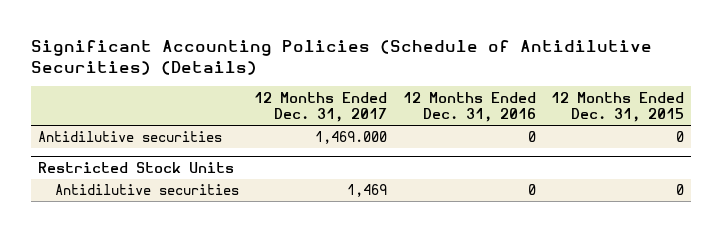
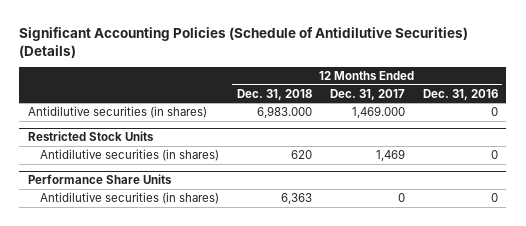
- | 12 Months Ended Dec. 31, 2017 | 12 Months Ended Dec. 31, 2016 | 12 Months Ended Dec. 31, 2015
+ | 12 Months Ended Dec. 31, 2018 | 12 Months Ended Dec. 31, 2017 | 12 Months Ended Dec. 31, 2016
- Antidilutive securities | 1,469.000 | 0 | 0
+ Antidilutive securities (in shares) | 6,983.000 | 1,469.000 | 0
@ Restricted Stock Units
- Antidilutive securities | 1,469 | 0 | 0
+ Antidilutive securities (in shares) | 620 | 1,469 | 0
+ Performance Share Units
+ Antidilutive securities (in shares) | 6,363 | 0 | 0

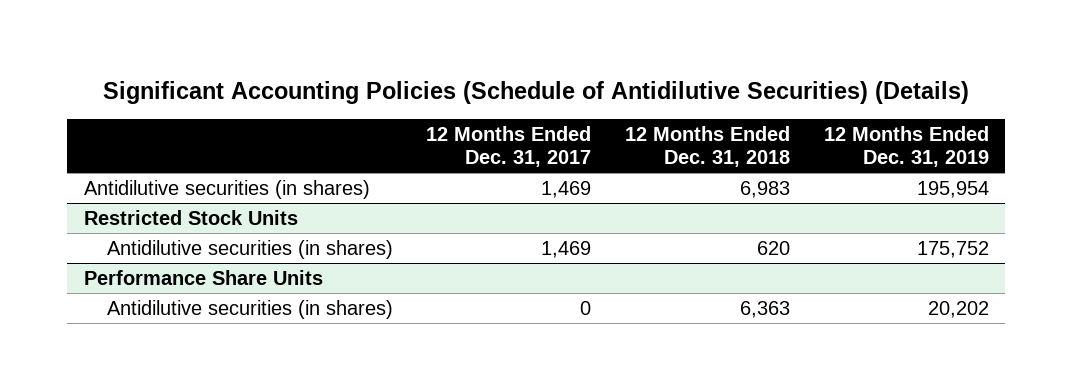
- | 12 Months Ended Dec. 31, 2018 | 12 Months Ended Dec. 31, 2017 | 12 Months Ended Dec. 31, 2016
+ | 12 Months Ended Dec. 31, 2017 | 12 Months Ended Dec. 31, 2018 | 12 Months Ended Dec. 31, 2019
- Antidilutive securities (in shares) | 6,983.000 | 1,469.000 | 0
+ Antidilutive securities (in shares) | 1,469 | 6,983 | 195,954

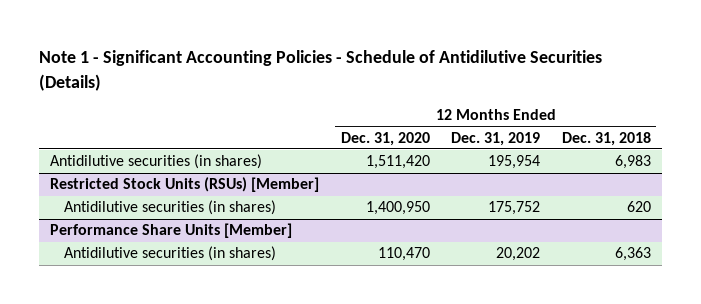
- Significant Accounting Policies (Schedule of Antidilutive Securities) (Details)
+ Note 1 - Significant Accounting Policies - Schedule of Antidilutive Securities (Details)
- | 12 Months Ended Dec. 31, 2017 | 12 Months Ended Dec. 31, 2018 | 12 Months Ended Dec. 31, 2019
+ | 12 Months Ended Dec. 31, 2020 | 12 Months Ended Dec. 31, 2019 | 12 Months Ended Dec. 31, 2018
- Restricted Stock Units
+ Restricted Stock Units (RSUs) [Member]
- Performance Share Units
+ Performance Share Units [Member]

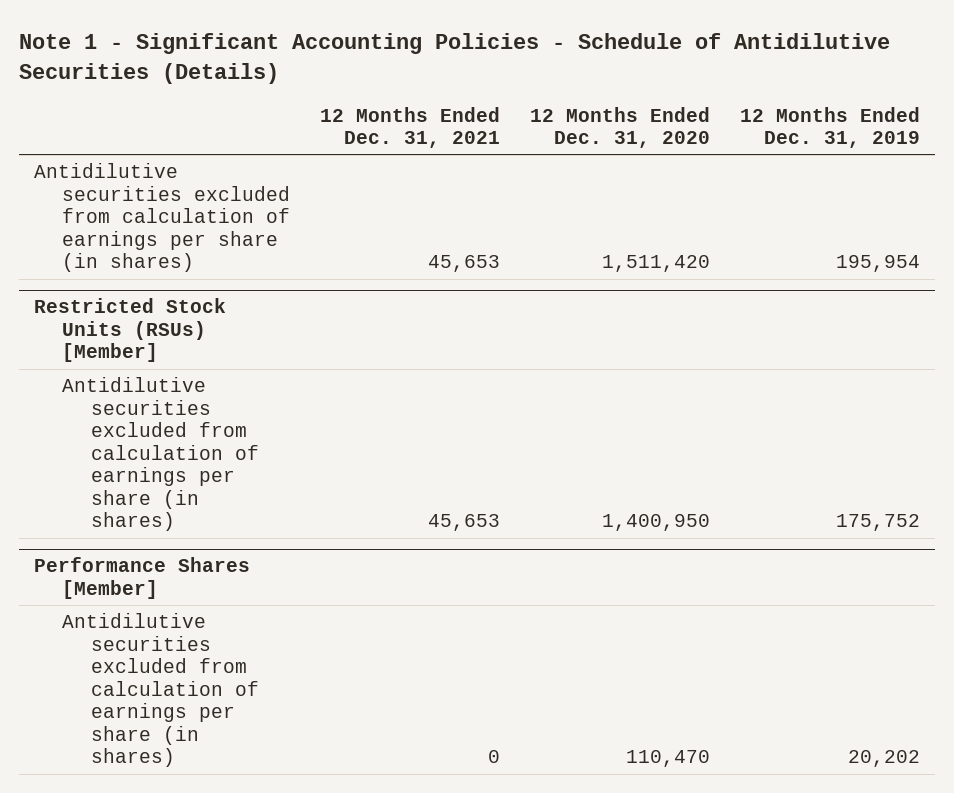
- | 12 Months Ended Dec. 31, 2020 | 12 Months Ended Dec. 31, 2019 | 12 Months Ended Dec. 31, 2018
+ | 12 Months Ended Dec. 31, 2021 | 12 Months Ended Dec. 31, 2020 | 12 Months Ended Dec. 31, 2019
- Antidilutive securities (in shares) | 1,511,420 | 195,954 | 6,983
+ Antidilutive securities excluded from calculation of earnings per share (in shares) | 45,653 | 1,511,420 | 195,954
@ Restricted Stock Units (RSUs) [Member]
- Antidilutive securities (in shares) | 1,400,950 | 175,752 | 620
- Performance Share Units [Member]
- Antidilutive securities (in shares) | 110,470 | 20,202 | 6,363
@ Restricted Stock Units (RSUs) [Member]
+ Antidilutive securities excluded from calculation of earnings per share (in shares) | 45,653 | 1,400,950 | 175,752
+ Performance Shares [Member]
+ Antidilutive securities excluded from calculation of earnings per share (in shares) | 0 | 110,470 | 20,202

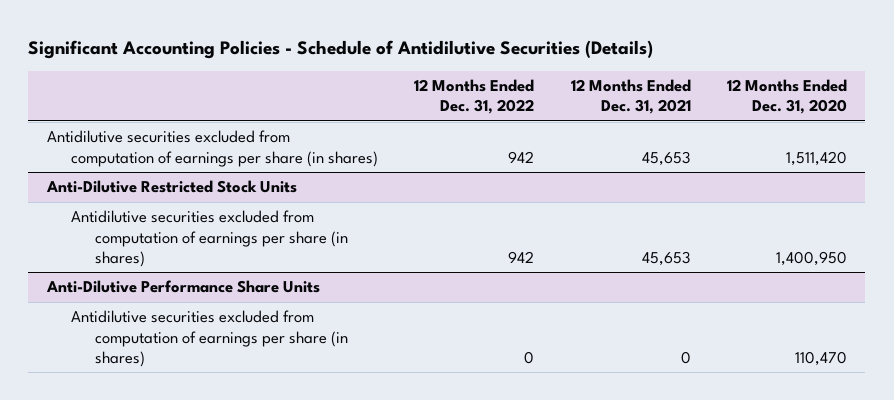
- Note 1 - Significant Accounting Policies - Schedule of Antidilutive Securities (Details)
+ Significant Accounting Policies - Schedule of Antidilutive Securities (Details)
- | 12 Months Ended Dec. 31, 2021 | 12 Months Ended Dec. 31, 2020 | 12 Months Ended Dec. 31, 2019
+ | 12 Months Ended Dec. 31, 2022 | 12 Months Ended Dec. 31, 2021 | 12 Months Ended Dec. 31, 2020
- Antidilutive securities excluded from calculation of earnings per share (in shares) | 45,653 | 1,511,420 | 195,954
- Restricted Stock Units (RSUs) [Member]
- Antidilutive securities excluded from calculation of earnings per share (in shares) | 45,653 | 1,400,950 | 175,752
- Performance Shares [Member]
- Antidilutive securities excluded from calculation of earnings per share (in shares) | 0 | 110,470 | 20,202
+ Antidilutive securities excluded from computation of earnings per share (in shares) | 942 | 45,653 | 1,511,420
+ Anti-Dilutive Restricted Stock Units
+ Antidilutive securities excluded from computation of earnings per share (in shares) | 942 | 45,653 | 1,400,950
+ Anti-Dilutive Performance Share Units
+ Antidilutive securities excluded from computation of earnings per share (in shares) | 0 | 0 | 110,470

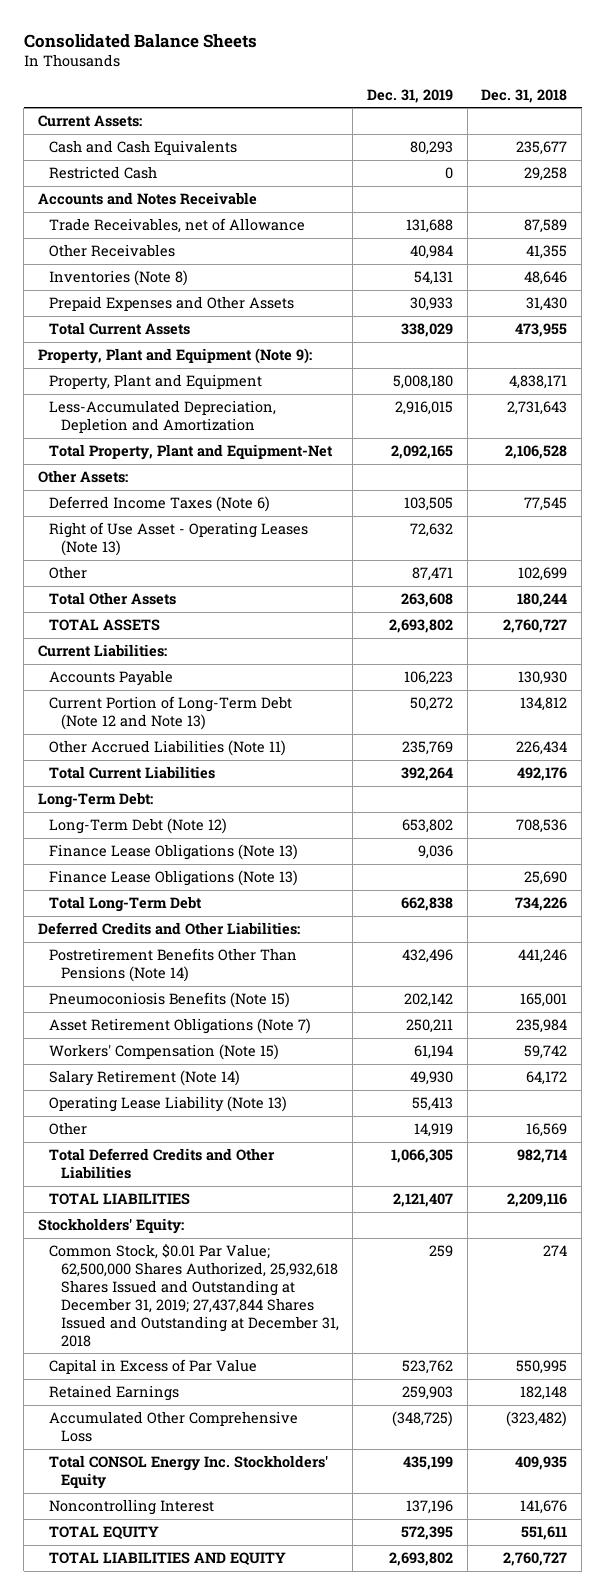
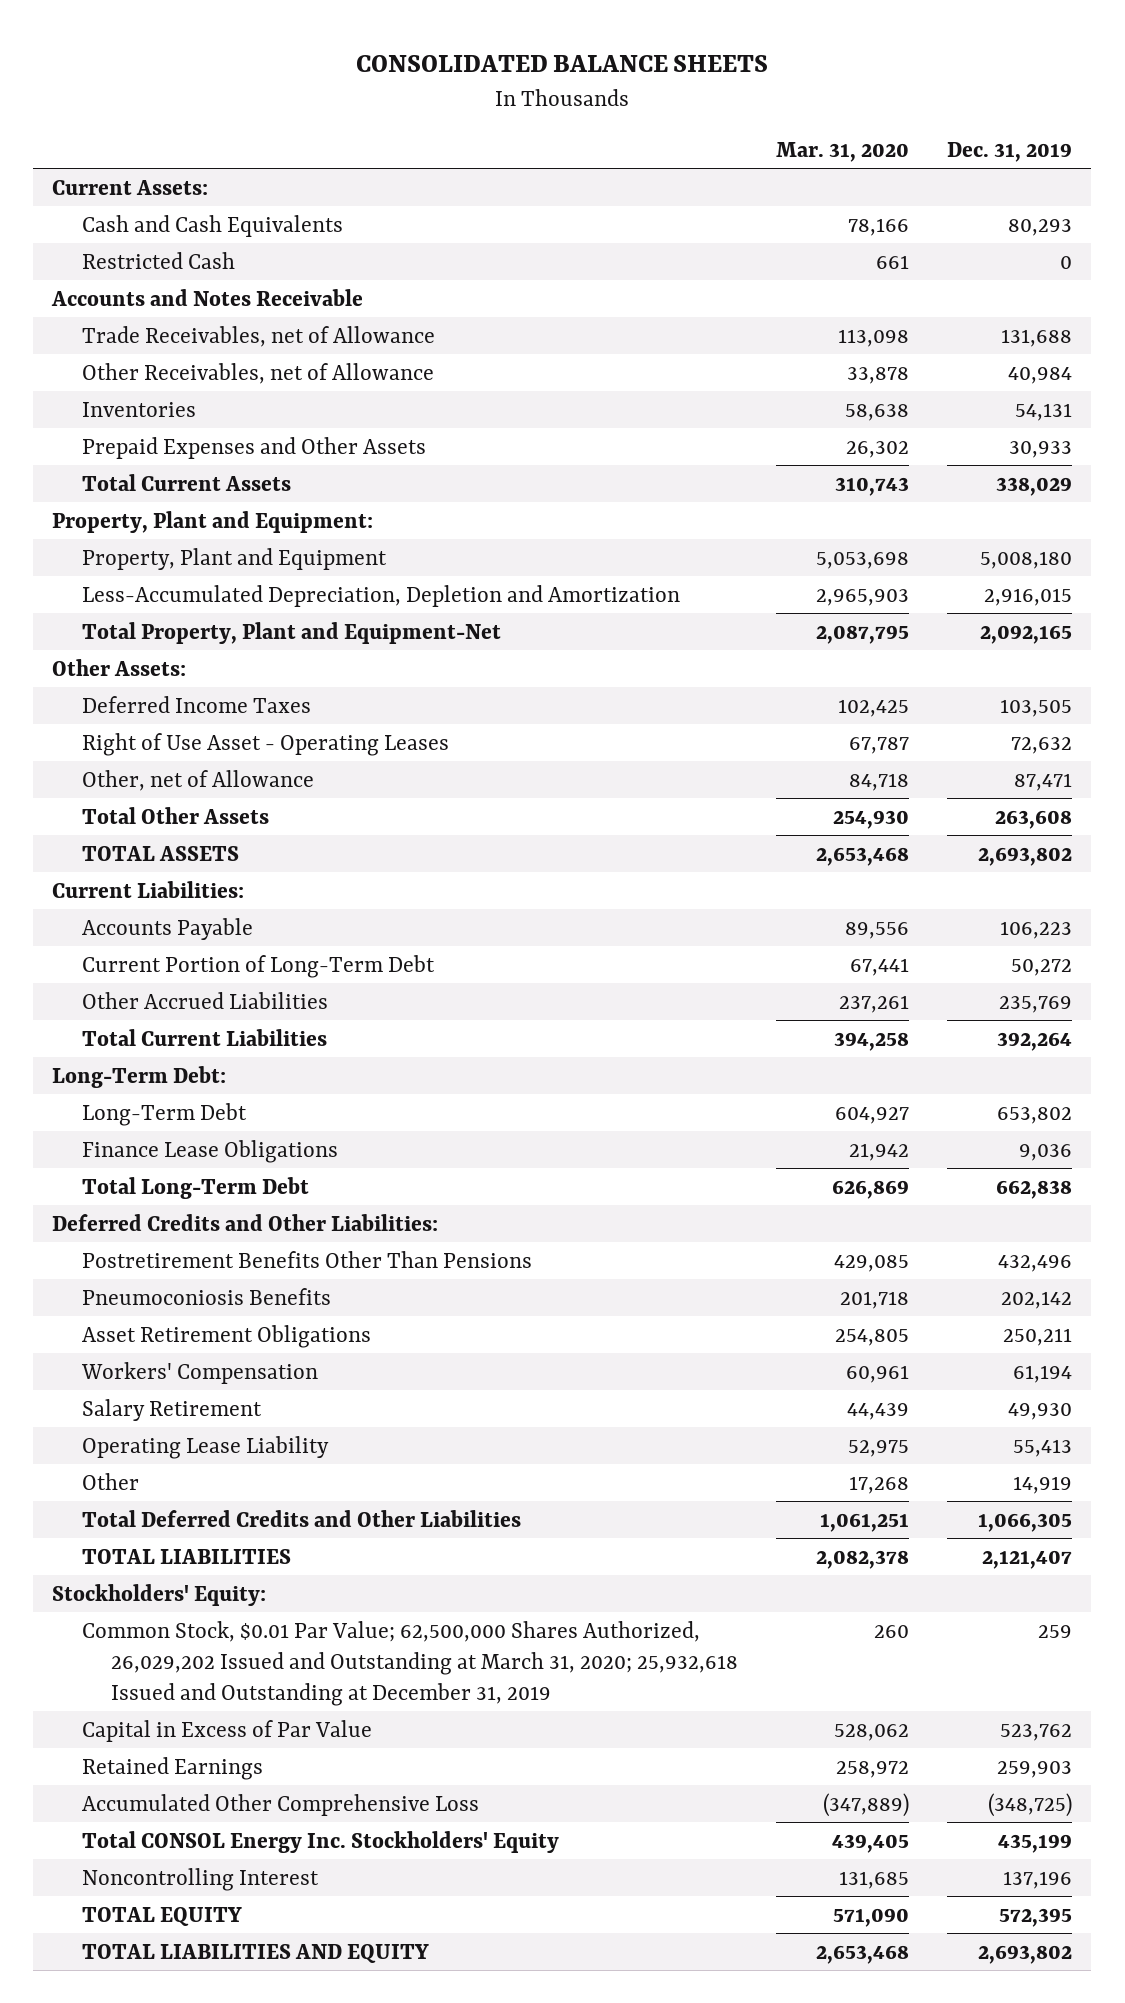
- Consolidated Balance Sheets
+ CONSOLIDATED BALANCE SHEETS
- | Dec. 31, 2019 | Dec. 31, 2018
+ | Mar. 31, 2020 | Dec. 31, 2019
- Other Receivables | 40,984 | 41,355
- Inventories (Note 8) | 54,131 | 48,646
+ Other Receivables, net of Allowance | 33,878 | 40,984
+ Inventories | 58,638 | 54,131
- Property, Plant and Equipment (Note 9):
+ Property, Plant and Equipment:
- Deferred Income Taxes (Note 6) | 103,505 | 77,545
- Right of Use Asset - Operating Leases (Note 13) | 72,632 |
- Other | 87,471 | 102,699
+ Deferred Income Taxes | 102,425 | 103,505
+ Right of Use Asset - Operating Leases | 67,787 | 72,632
+ Other, net of Allowance | 84,718 | 87,471
- Current Portion of Long-Term Debt (Note 12 and Note 13) | 50,272 | 134,812
- Other Accrued Liabilities (Note 11) | 235,769 | 226,434
+ Current Portion of Long-Term Debt | 67,441 | 50,272
+ Other Accrued Liabilities | 237,261 | 235,769
- Long-Term Debt (Note 12) | 653,802 | 708,536
- Finance Lease Obligations (Note 13) | 9,036 |
- Finance Lease Obligations (Note 13) | | 25,690
+ Long-Term Debt | 604,927 | 653,802
+ Finance Lease Obligations | 21,942 | 9,036
- Postretirement Benefits Other Than Pensions (Note 14) | 432,496 | 441,246
- Pneumoconiosis Benefits (Note 15) | 202,142 | 165,001
- Asset Retirement Obligations (Note 7) | 250,211 | 235,984
- Workers' Compensation (Note 15) | 61,194 | 59,742
- Salary Retirement (Note 14) | 49,930 | 64,172
- Operating Lease Liability (Note 13) | 55,413 |
+ Postretirement Benefits Other Than Pensions | 429,085 | 432,496
+ Pneumoconiosis Benefits | 201,718 | 202,142
+ Asset Retirement Obligations | 254,805 | 250,211
+ Workers' Compensation | 60,961 | 61,194
+ Salary Retirement | 44,439 | 49,930
+ Operating Lease Liability | 52,975 | 55,413
- Common Stock, $0.01 Par Value; 62,500,000 Shares Authorized, 25,932,618 Shares Issued and Outstanding at December 31, 2019; 27,437,844 Shares Issued and Outstanding at December 31, 2018 | 259 | 274
+ Common Stock, $0.01 Par Value; 62,500,000 Shares Authorized, 26,029,202 Issued and Outstanding at March 31, 2020; 25,932,618 Issued and Outstanding at December 31, 2019 | 260 | 259

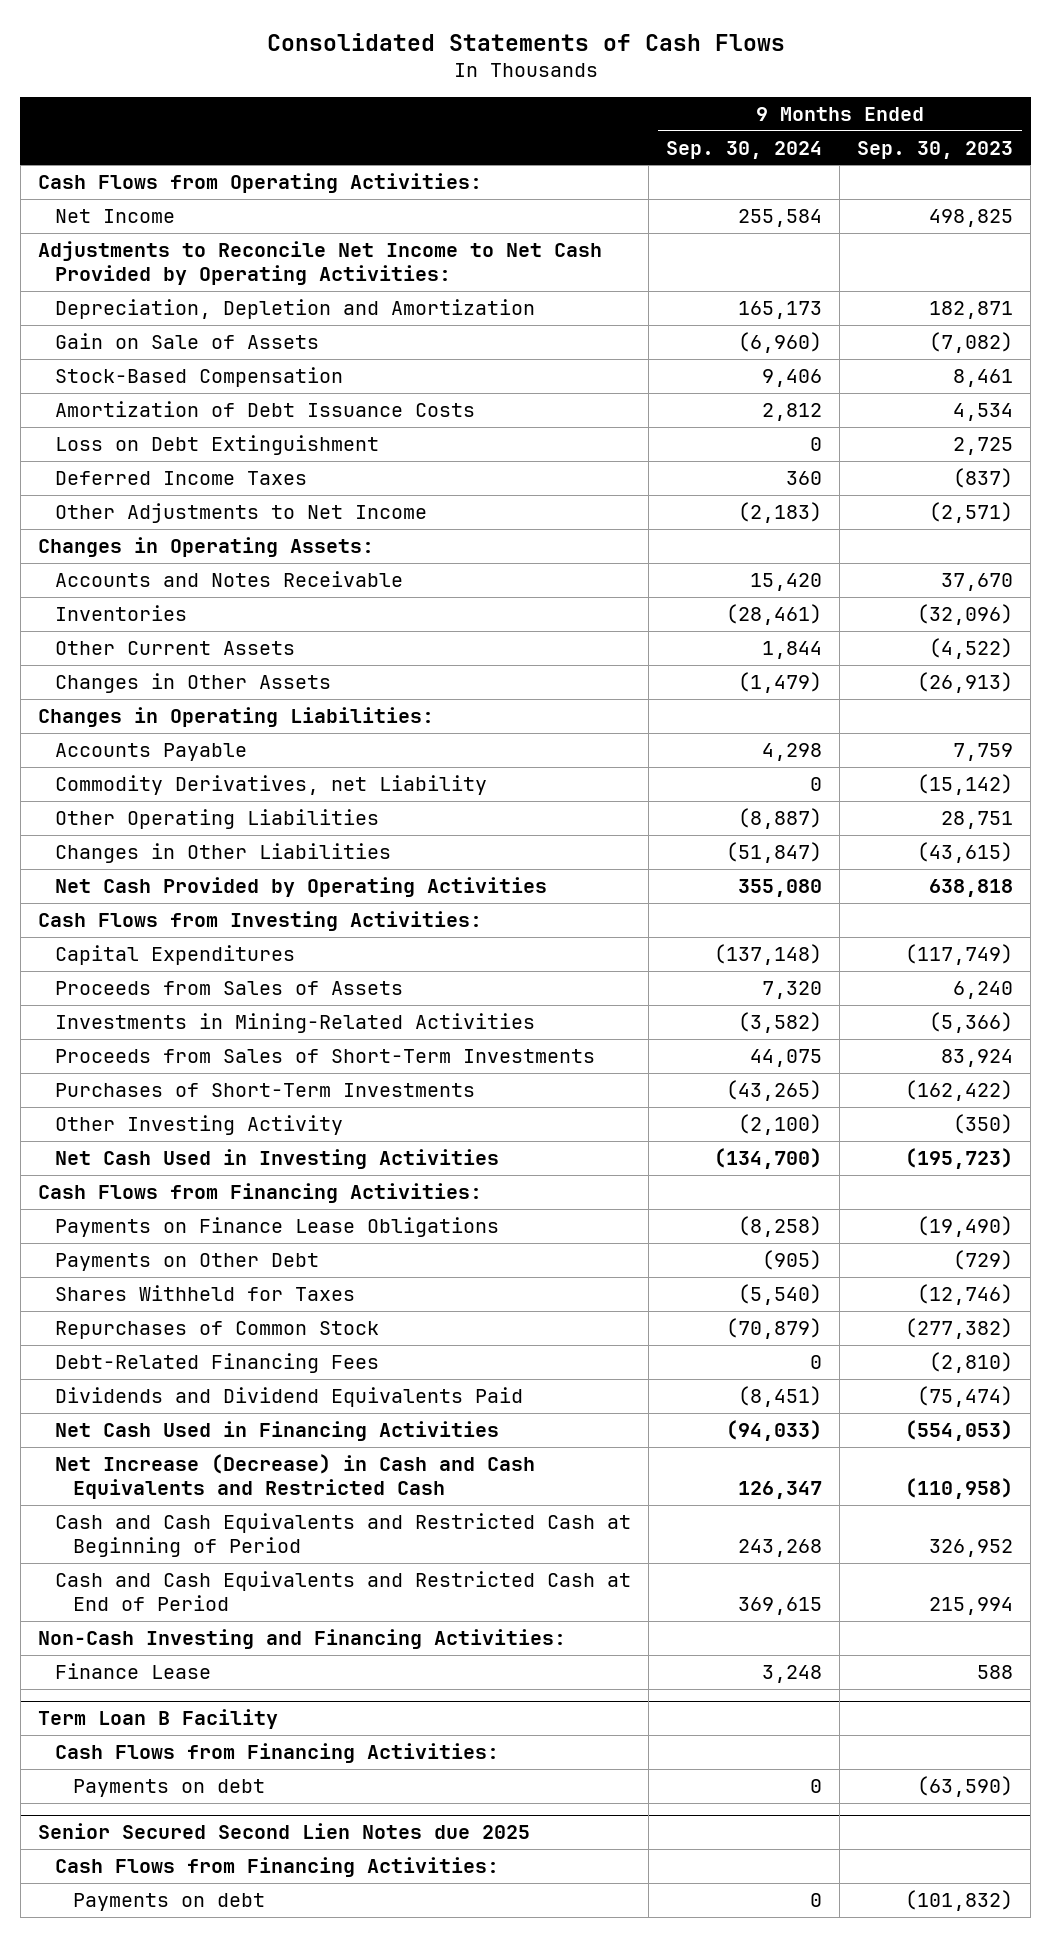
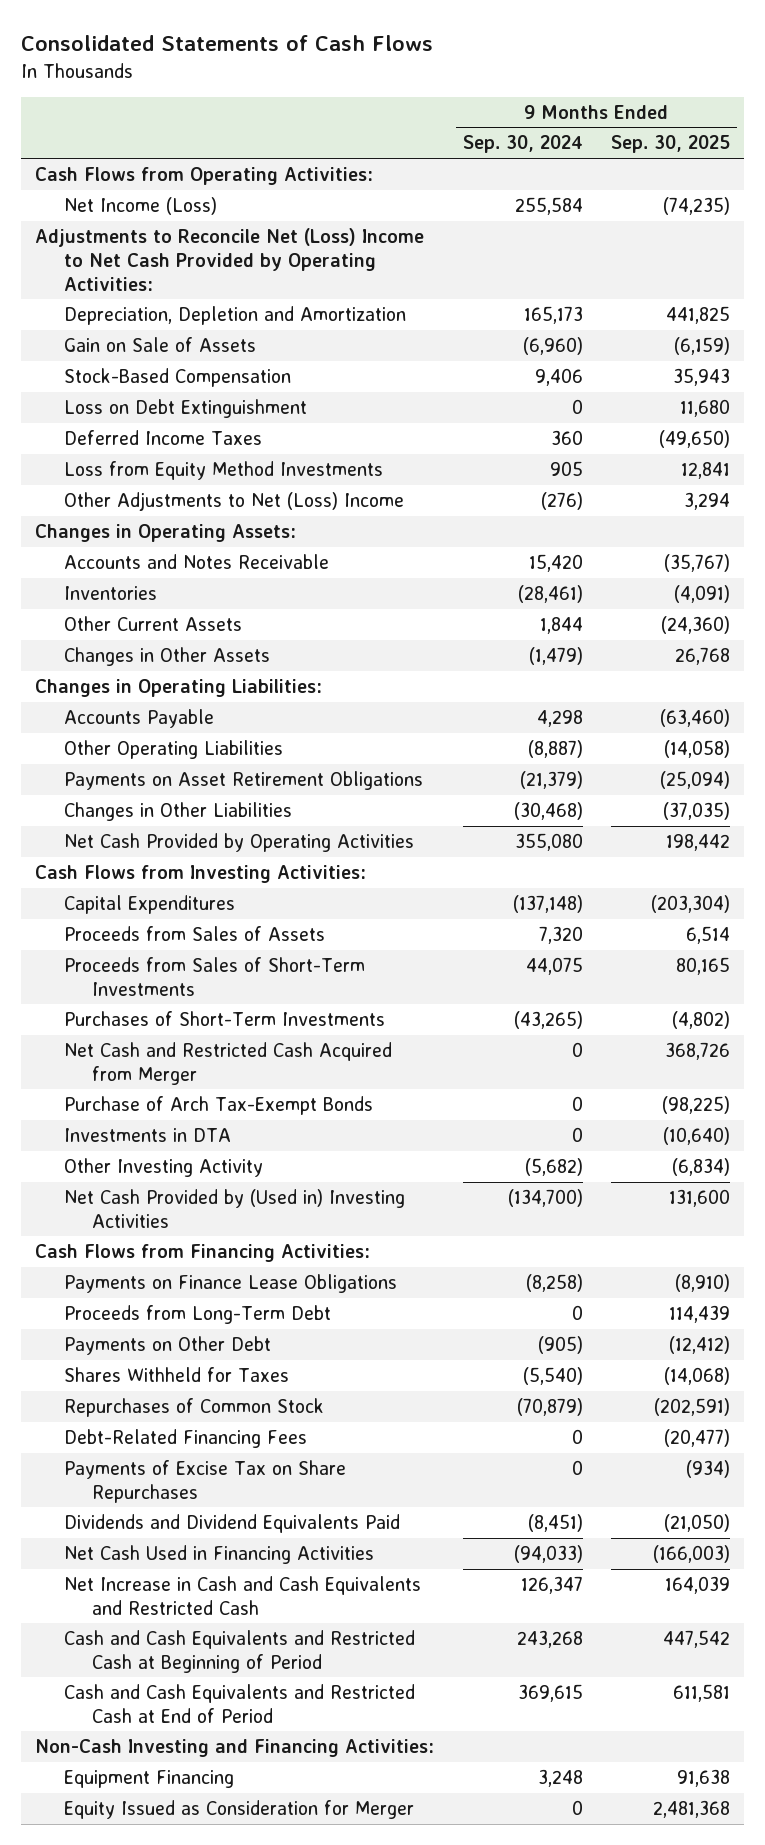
- | 9 Months Ended Sep. 30, 2024 | 9 Months Ended Sep. 30, 2023
+ | 9 Months Ended Sep. 30, 2024 | 9 Months Ended Sep. 30, 2025
- Net Income | 255,584 | 498,825
- Adjustments to Reconcile Net Income to Net Cash Provided by Operating Activities:
+ Net Income (Loss) | 255,584 | (74,235)
+ Adjustments to Reconcile Net (Loss) Income to Net Cash Provided by Operating Activities:
- Amortization of Debt Issuance Costs | 2,812 | 4,534
- Other Adjustments to Net Income | (2,183) | (2,571)
+ Loss from Equity Method Investments | 905 | 12,841
+ Other Adjustments to Net (Loss) Income | (276) | 3,294
- Commodity Derivatives, net Liability | 0 | (15,142)
- Changes in Other Liabilities | (51,847) | (43,615)
+ Payments on Asset Retirement Obligations | (21,379) | (25,094)
+ Changes in Other Liabilities | (30,468) | (37,035)
- Investments in Mining-Related Activities | (3,582) | (5,366)
- Other Investing Activity | (2,100) | (350)
- Net Cash Used in Investing Activities | (134,700) | (195,723)
+ Net Cash and Restricted Cash Acquired from Merger | 0 | 368,726
+ Purchase of Arch Tax-Exempt Bonds | 0 | (98,225)
+ Investments in DTA | 0 | (10,640)
+ Other Investing Activity | (5,682) | (6,834)
+ Net Cash Provided by (Used in) Investing Activities | (134,700) | 131,600
+ Proceeds from Long-Term Debt | 0 | 114,439
+ Payments of Excise Tax on Share Repurchases | 0 | (934)
- Net Increase (Decrease) in Cash and Cash Equivalents and Restricted Cash | 126,347 | (110,958)
+ Net Increase in Cash and Cash Equivalents and Restricted Cash | 126,347 | 164,039
- Finance Lease | 3,248 | 588
- Term Loan B Facility
- Cash Flows from Financing Activities:
- Payments on debt | 0 | (63,590)
- Senior Secured Second Lien Notes due 2025
- Cash Flows from Financing Activities:
- Payments on debt | 0 | (101,832)
+ Equipment Financing | 3,248 | 91,638
+ Equity Issued as Consideration for Merger | 0 | 2,481,368

